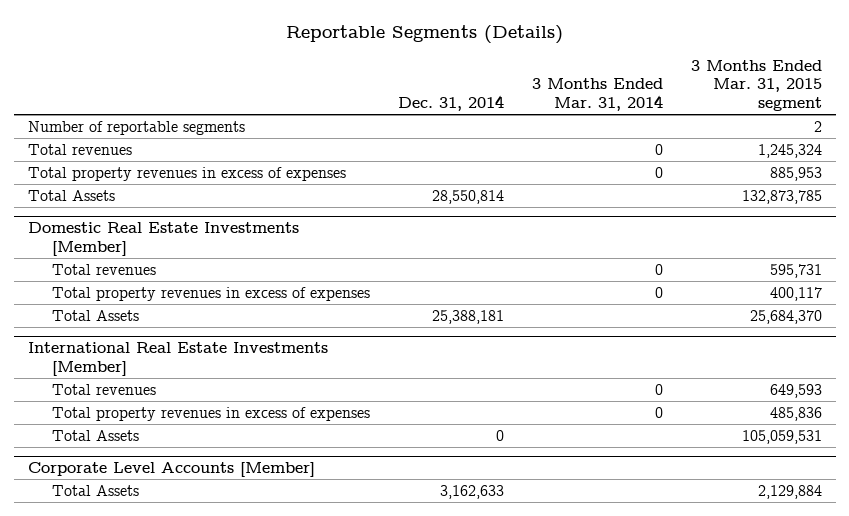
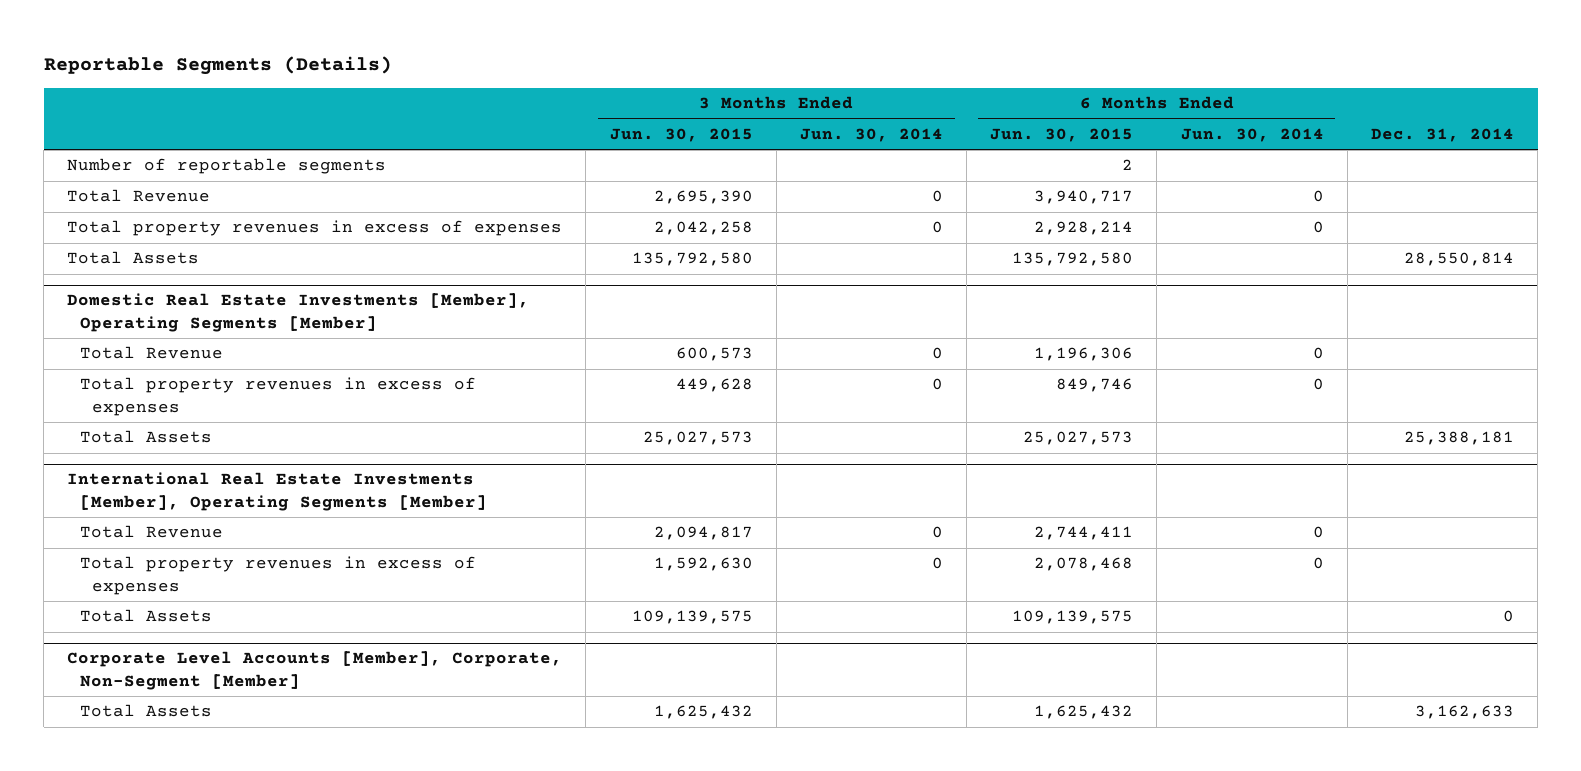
- | Dec. 31, 2014 | 3 Months Ended Mar. 31, 2014 | 3 Months Ended Mar. 31, 2015 segment
+ | 3 Months Ended Jun. 30, 2015 | 3 Months Ended Jun. 30, 2014 | 6 Months Ended Jun. 30, 2015 | 6 Months Ended Jun. 30, 2014 | Dec. 31, 2014
- Total revenues | | 0 | 1,245,324
+ Total Revenue | 2,695,390 | 0 | 3,940,717 | 0 |
- Domestic Real Estate Investments [Member]
- Total revenues | | 0 | 595,731
+ Domestic Real Estate Investments [Member], Operating Segments [Member]
+ Total Revenue | 600,573 | 0 | 1,196,306 | 0 |
- International Real Estate Investments [Member]
- Total revenues | | 0 | 649,593
+ International Real Estate Investments [Member], Operating Segments [Member]
+ Total Revenue | 2,094,817 | 0 | 2,744,411 | 0 |
- Corporate Level Accounts [Member]
+ Corporate Level Accounts [Member], Corporate, Non-Segment [Member]

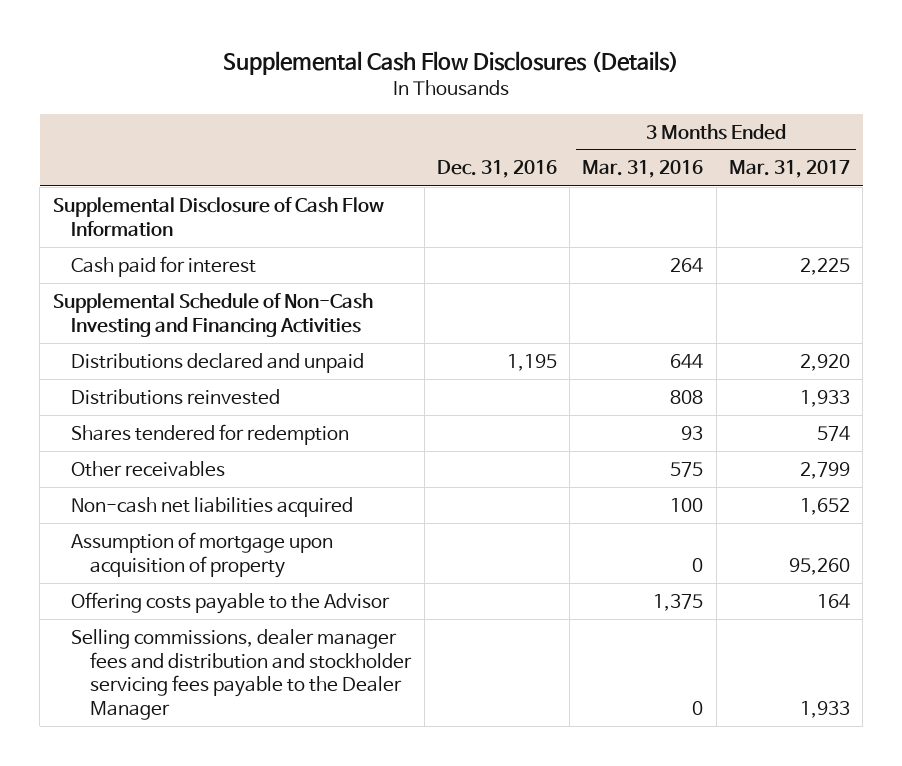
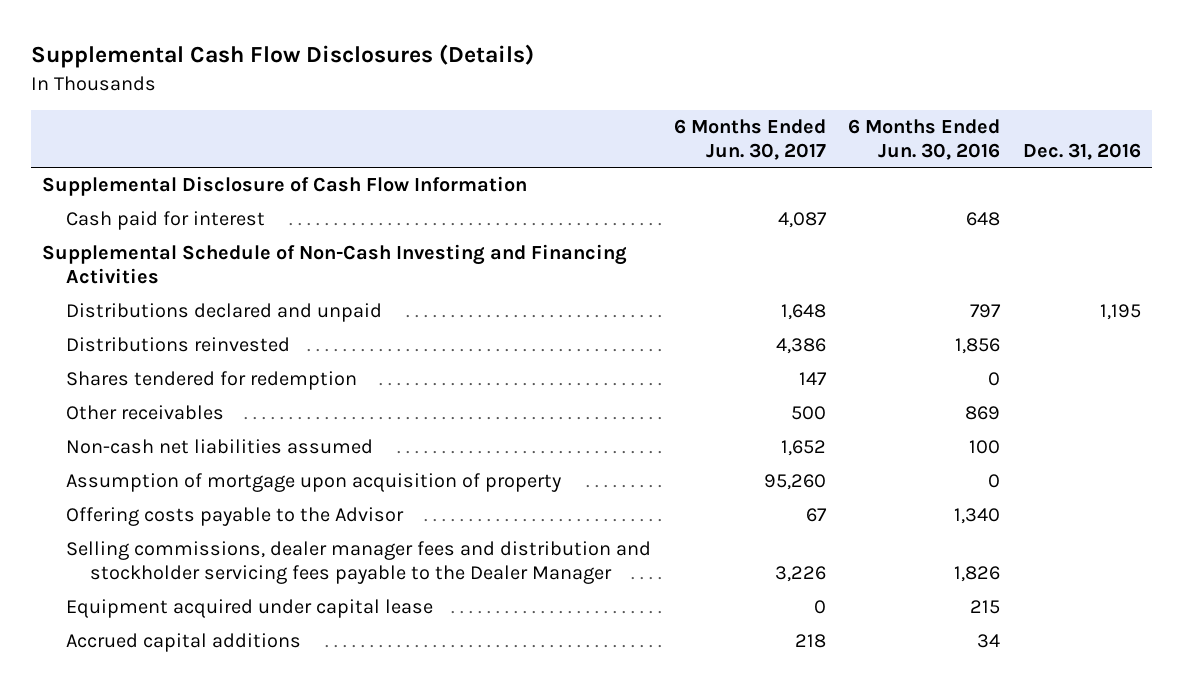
- | Dec. 31, 2016 | 3 Months Ended Mar. 31, 2016 | 3 Months Ended Mar. 31, 2017
+ | 6 Months Ended Jun. 30, 2017 | 6 Months Ended Jun. 30, 2016 | Dec. 31, 2016
- Non-cash net liabilities acquired | | 100 | 1,652
+ Non-cash net liabilities assumed | 1,652 | 100 |
+ Equipment acquired under capital lease | 0 | 215 |
+ Accrued capital additions | 218 | 34 |

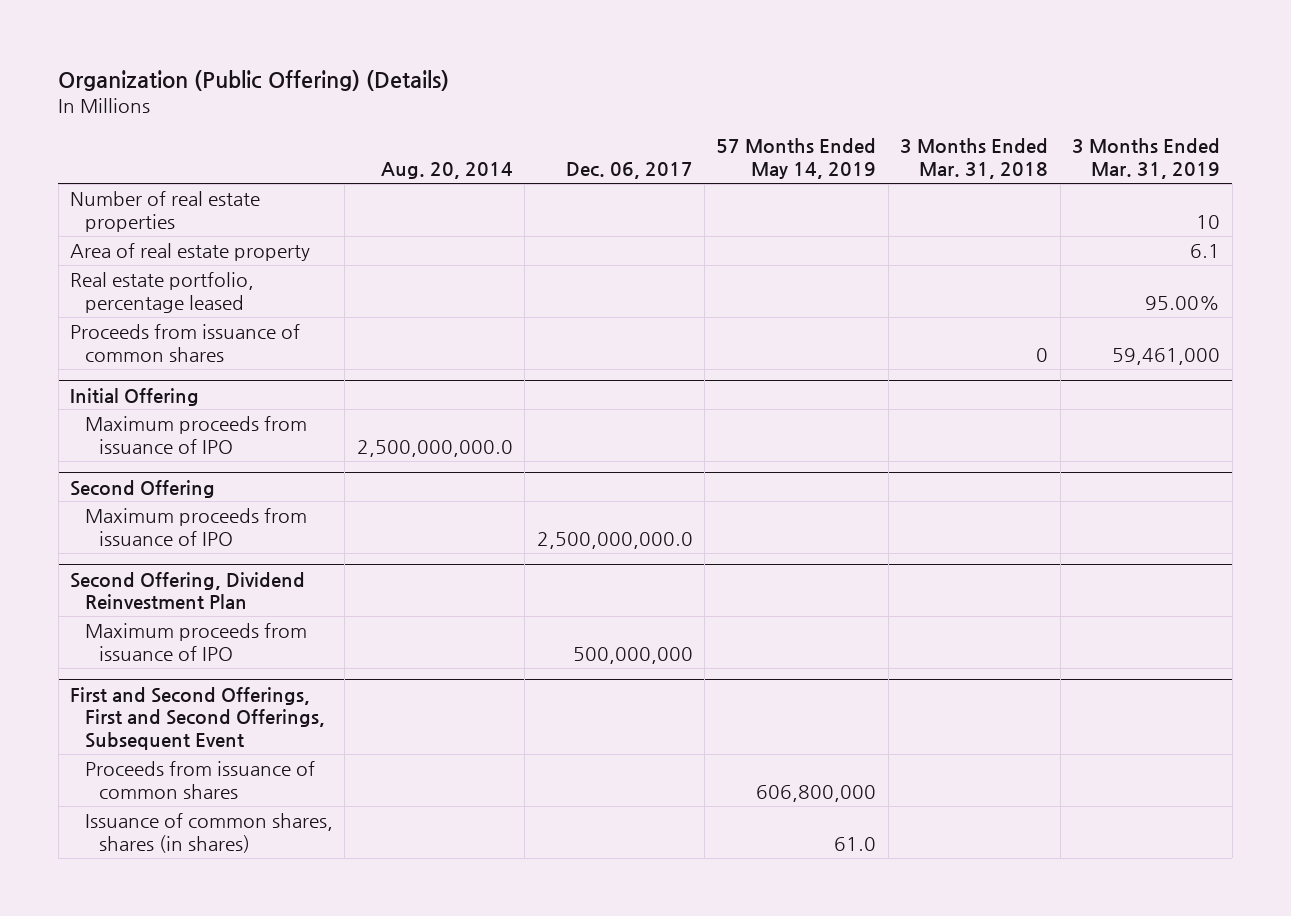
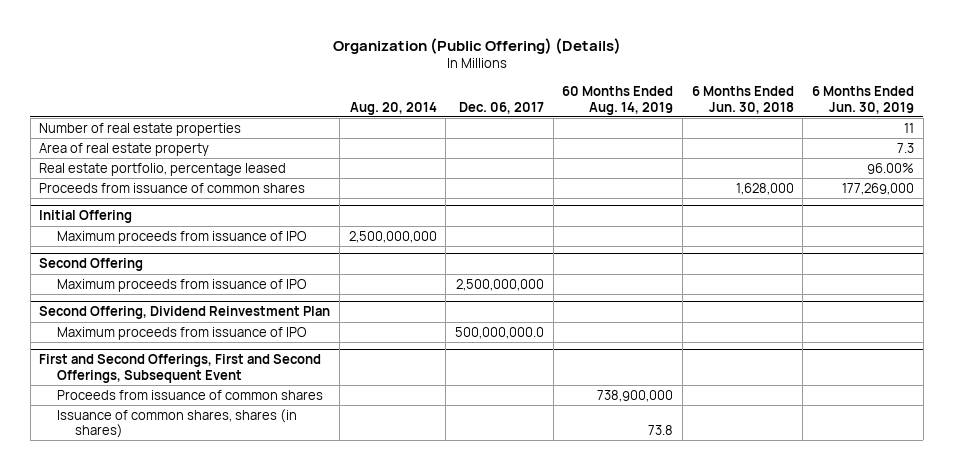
- | Aug. 20, 2014 | Dec. 06, 2017 | 57 Months Ended May 14, 2019 | 3 Months Ended Mar. 31, 2018 | 3 Months Ended Mar. 31, 2019
+ | Aug. 20, 2014 | Dec. 06, 2017 | 60 Months Ended Aug. 14, 2019 | 6 Months Ended Jun. 30, 2018 | 6 Months Ended Jun. 30, 2019
@ Initial Offering
- Maximum proceeds from issuance of IPO | 2,500,000,000.0 | | | |
+ Maximum proceeds from issuance of IPO | 2,500,000,000 | | | |
@ Second Offering
- Maximum proceeds from issuance of IPO | | 2,500,000,000.0 | | |
+ Maximum proceeds from issuance of IPO | | 2,500,000,000 | | |
@ Second Offering, Dividend Reinvestment Plan
- Maximum proceeds from issuance of IPO | | 500,000,000 | | |
+ Maximum proceeds from issuance of IPO | | 500,000,000.0 | | |

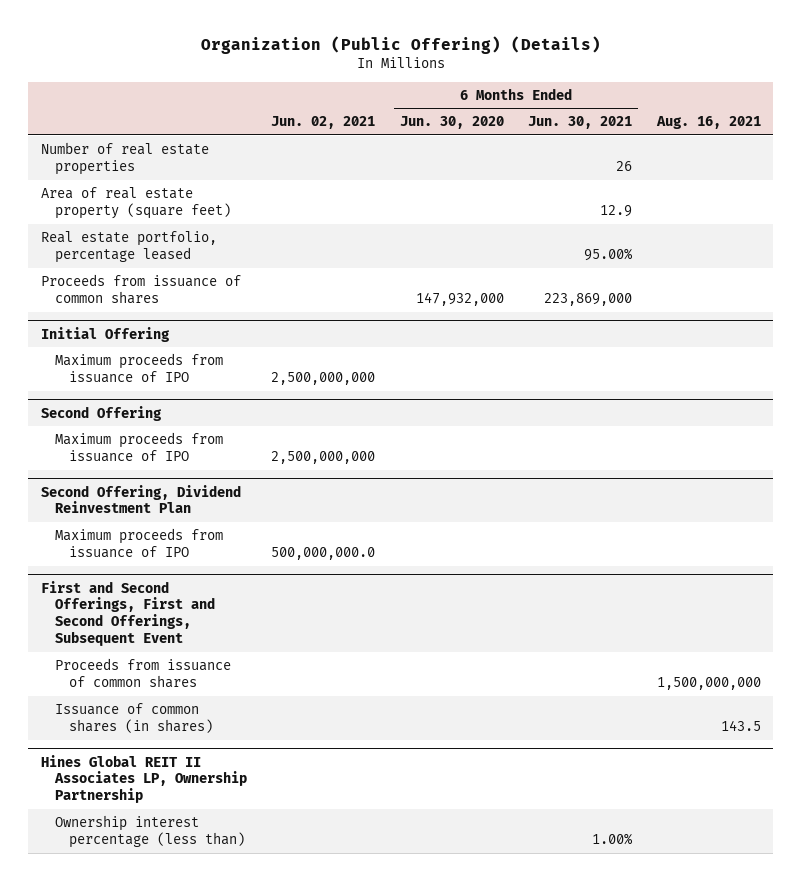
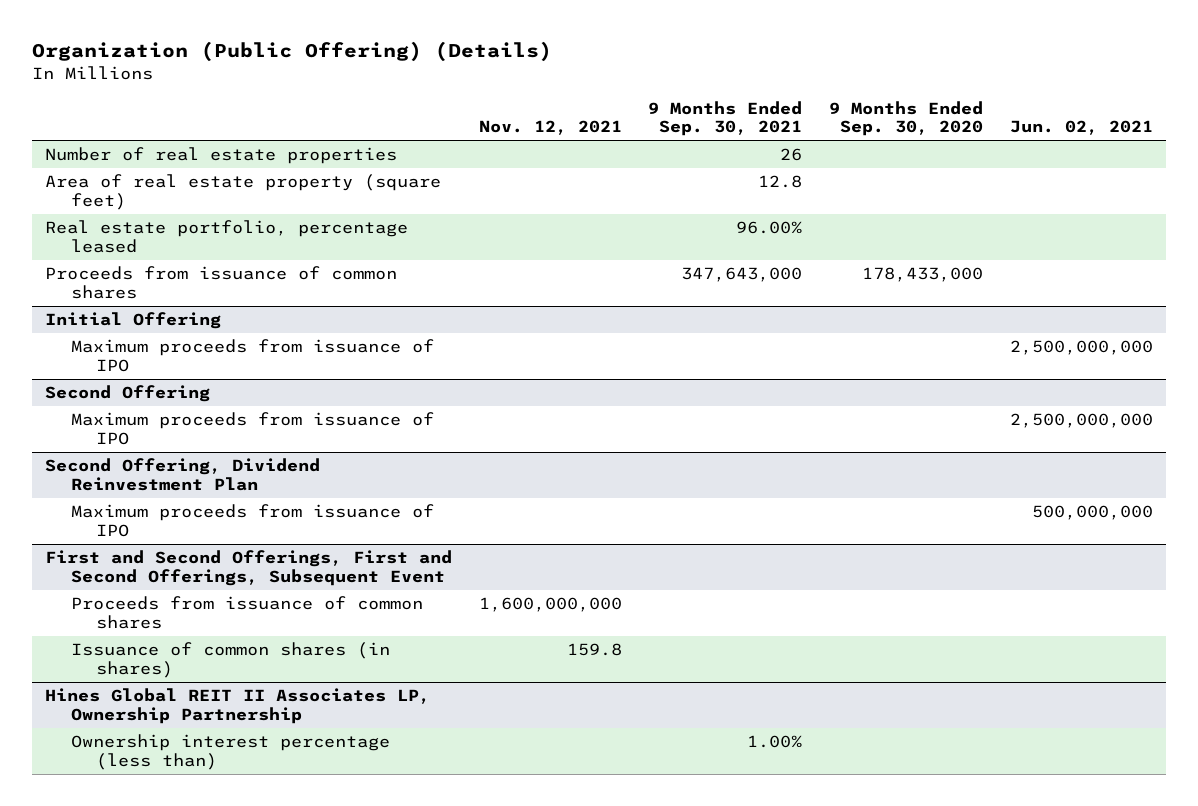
- | Jun. 02, 2021 | 6 Months Ended Jun. 30, 2020 | 6 Months Ended Jun. 30, 2021 | Aug. 16, 2021
+ | Nov. 12, 2021 | 9 Months Ended Sep. 30, 2021 | 9 Months Ended Sep. 30, 2020 | Jun. 02, 2021
@ Second Offering, Dividend Reinvestment Plan
- Maximum proceeds from issuance of IPO | 500,000,000.0 | | |
+ Maximum proceeds from issuance of IPO | | | | 500,000,000

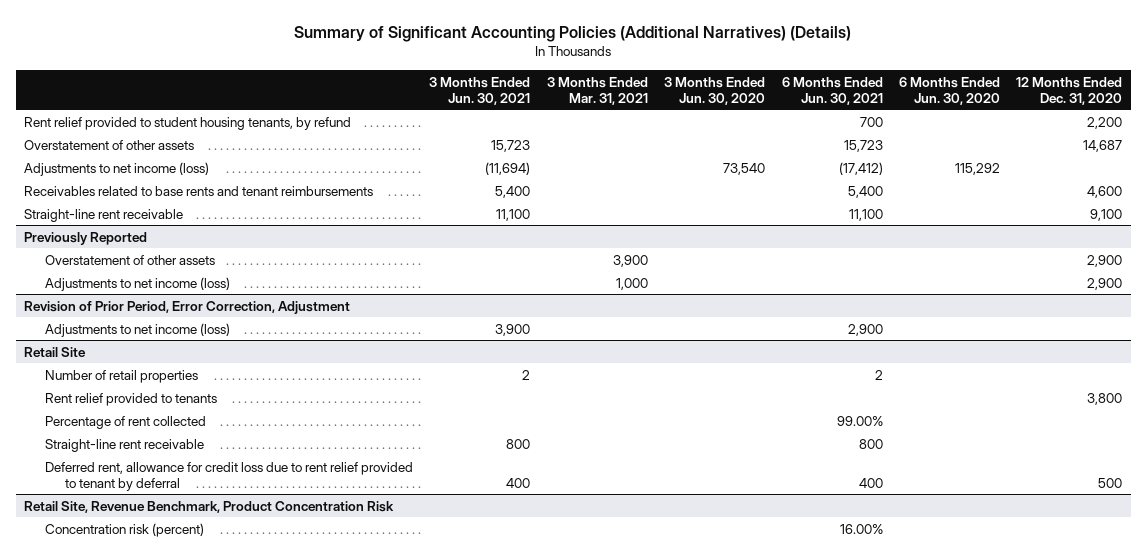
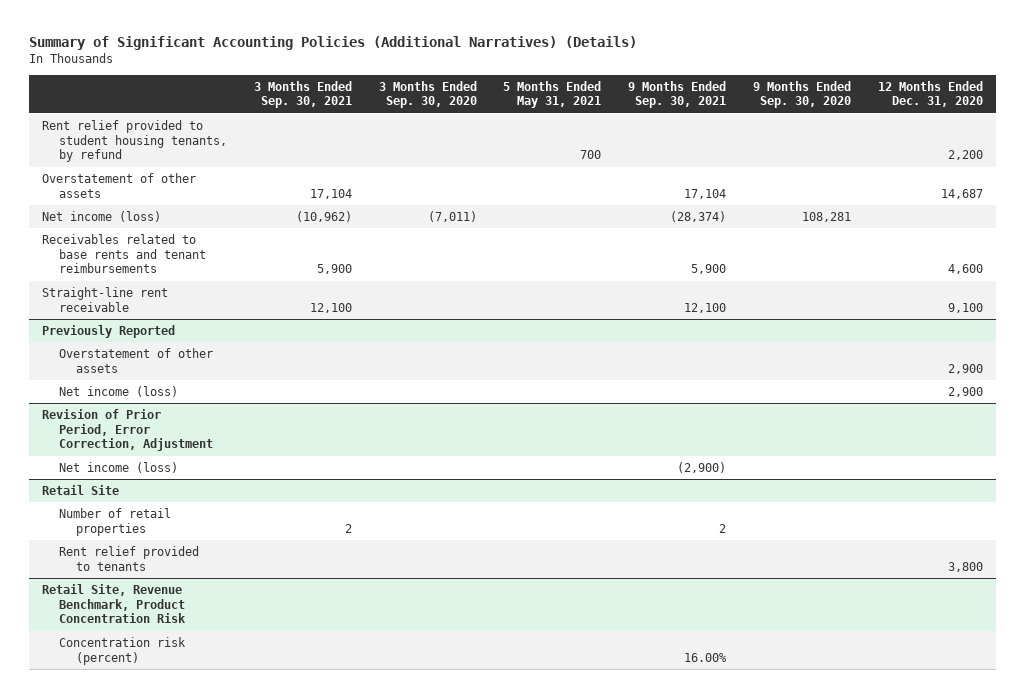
- | 3 Months Ended Jun. 30, 2021 | 3 Months Ended Mar. 31, 2021 | 3 Months Ended Jun. 30, 2020 | 6 Months Ended Jun. 30, 2021 | 6 Months Ended Jun. 30, 2020 | 12 Months Ended Dec. 31, 2020
+ | 3 Months Ended Sep. 30, 2021 | 3 Months Ended Sep. 30, 2020 | 5 Months Ended May 31, 2021 | 9 Months Ended Sep. 30, 2021 | 9 Months Ended Sep. 30, 2020 | 12 Months Ended Dec. 31, 2020
- Adjustments to net income (loss) | (11,694) | | 73,540 | (17,412) | 115,292 |
+ Net income (loss) | (10,962) | (7,011) | | (28,374) | 108,281 |
@ Previously Reported
- Adjustments to net income (loss) | | 1,000 | | | | 2,900
+ Net income (loss) | | | | | | 2,900
@ Revision of Prior Period, Error Correction, Adjustment
- Adjustments to net income (loss) | 3,900 | | | 2,900 | |
+ Net income (loss) | | | | (2,900) | |
@ Retail Site
- Percentage of rent collected | | | | 99.00% | |
- Straight-line rent receivable | 800 | | | 800 | |
- Deferred rent, allowance for credit loss due to rent relief provided to tenant by deferral | 400 | | | 400 | | 500

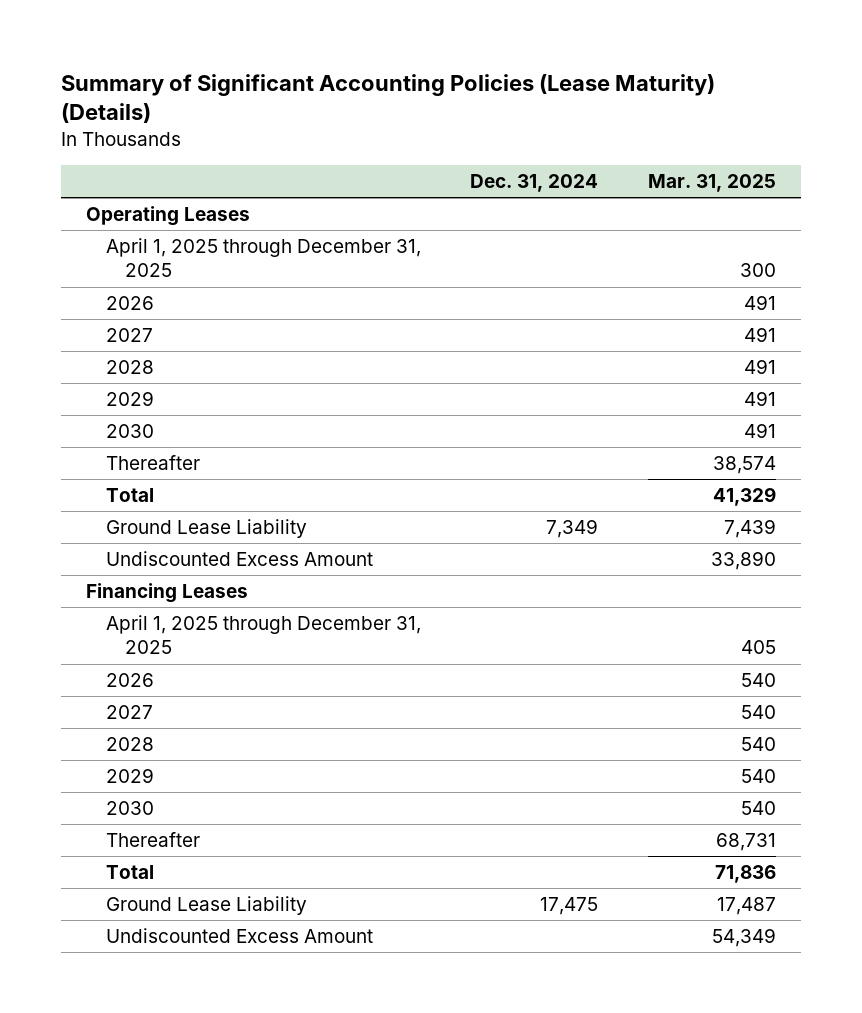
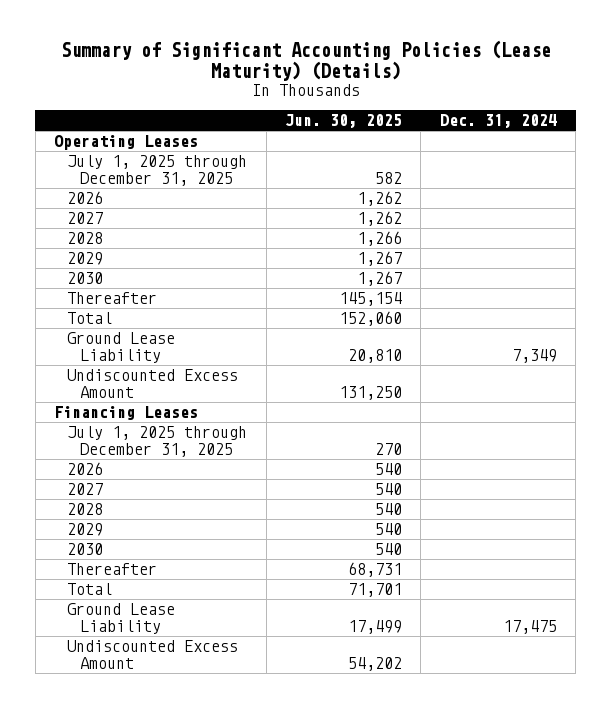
- | Dec. 31, 2024 | Mar. 31, 2025
+ | Jun. 30, 2025 | Dec. 31, 2024
- April 1, 2025 through December 31, 2025 | | 300
+ July 1, 2025 through December 31, 2025 | 582 |
- April 1, 2025 through December 31, 2025 | | 405
+ July 1, 2025 through December 31, 2025 | 270 |

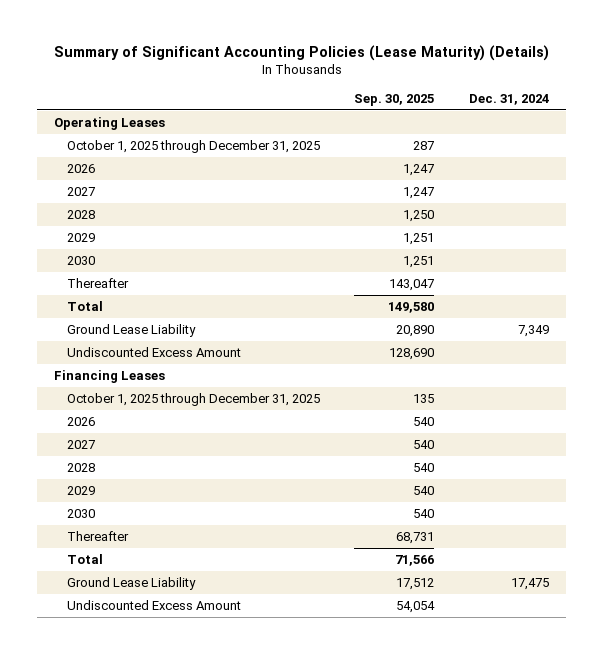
- | Jun. 30, 2025 | Dec. 31, 2024
+ | Sep. 30, 2025 | Dec. 31, 2024
- July 1, 2025 through December 31, 2025 | 582 |
+ October 1, 2025 through December 31, 2025 | 287 |
- July 1, 2025 through December 31, 2025 | 270 |
+ October 1, 2025 through December 31, 2025 | 135 |

